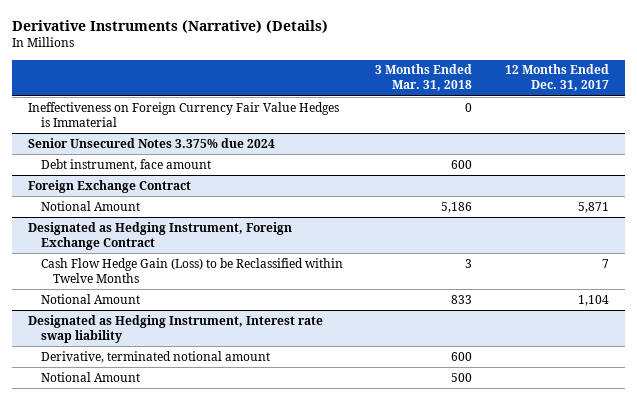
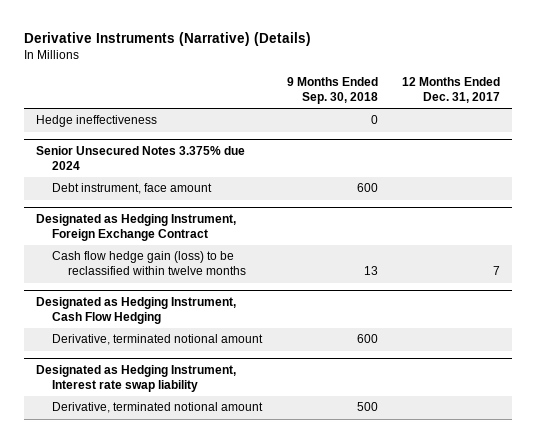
- | 3 Months Ended Mar. 31, 2018 | 12 Months Ended Dec. 31, 2017
+ | 9 Months Ended Sep. 30, 2018 | 12 Months Ended Dec. 31, 2017
- Ineffectiveness on Foreign Currency Fair Value Hedges is Immaterial | 0 |
+ Hedge ineffectiveness | 0 |
- Foreign Exchange Contract
- Notional Amount | 5,186 | 5,871
@ Designated as Hedging Instrument, Foreign Exchange Contract
- Cash Flow Hedge Gain (Loss) to be Reclassified within Twelve Months | 3 | 7
- Notional Amount | 833 | 1,104
+ Cash flow hedge gain (loss) to be reclassified within twelve months | 13 | 7
+ Designated as Hedging Instrument, Cash Flow Hedging
+ Derivative, terminated notional amount | 600 |
@ Designated as Hedging Instrument, Interest rate swap liability
- Notional Amount | 500 |

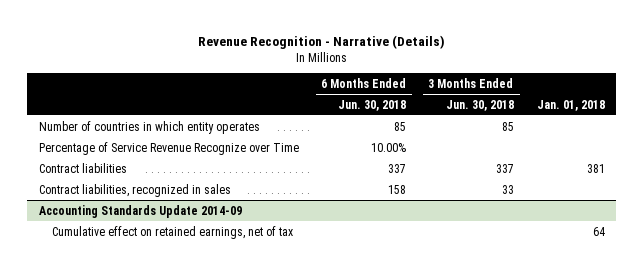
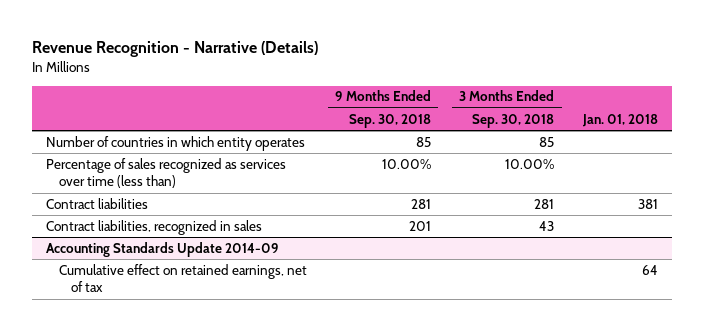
- | 6 Months Ended Jun. 30, 2018 | 3 Months Ended Jun. 30, 2018 | Jan. 01, 2018
+ | 9 Months Ended Sep. 30, 2018 | 3 Months Ended Sep. 30, 2018 | Jan. 01, 2018
- Percentage of Service Revenue Recognize over Time | 10.00% | |
+ Percentage of sales recognized as services over time (less than) | 10.00% | 10.00% |

